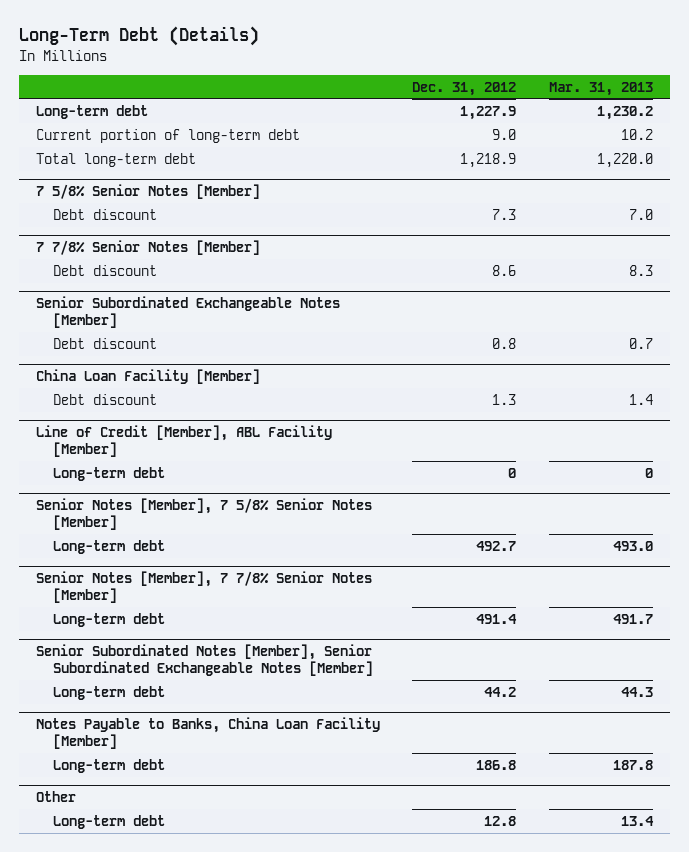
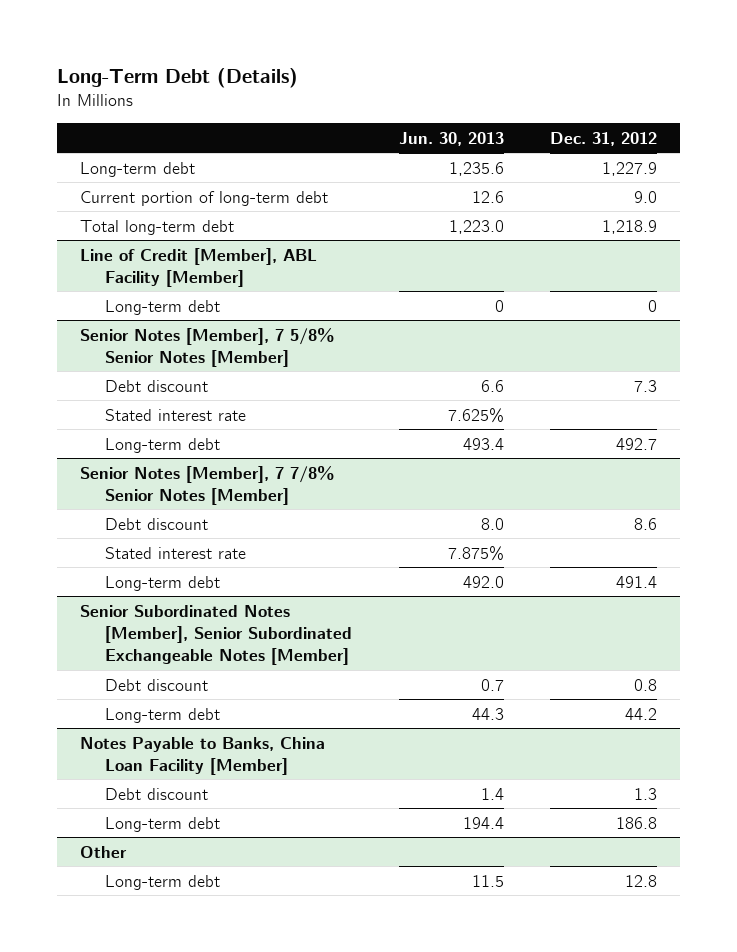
- | Dec. 31, 2012 | Mar. 31, 2013
+ | Jun. 30, 2013 | Dec. 31, 2012
- 7 5/8% Senior Notes [Member]
- Debt discount | 7.3 | 7.0
- 7 7/8% Senior Notes [Member]
- Debt discount | 8.6 | 8.3
- Senior Subordinated Exchangeable Notes [Member]
- Debt discount | 0.8 | 0.7
- China Loan Facility [Member]
- Debt discount | 1.3 | 1.4
@ Senior Notes [Member], 7 5/8% Senior Notes [Member]
+ Debt discount | 6.6 | 7.3
+ Stated interest rate | 7.625% |
@ Senior Notes [Member], 7 7/8% Senior Notes [Member]
+ Debt discount | 8.0 | 8.6
+ Stated interest rate | 7.875% |
@ Senior Subordinated Notes [Member], Senior Subordinated Exchangeable Notes [Member]
+ Debt discount | 0.7 | 0.8
@ Notes Payable to Banks, China Loan Facility [Member]
+ Debt discount | 1.4 | 1.3

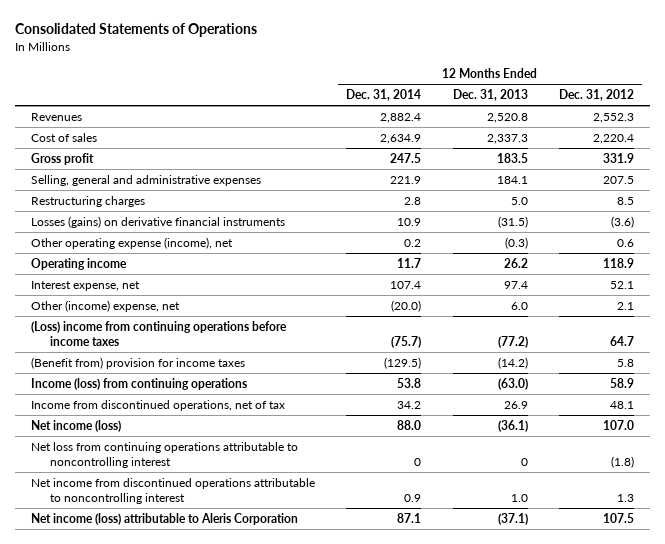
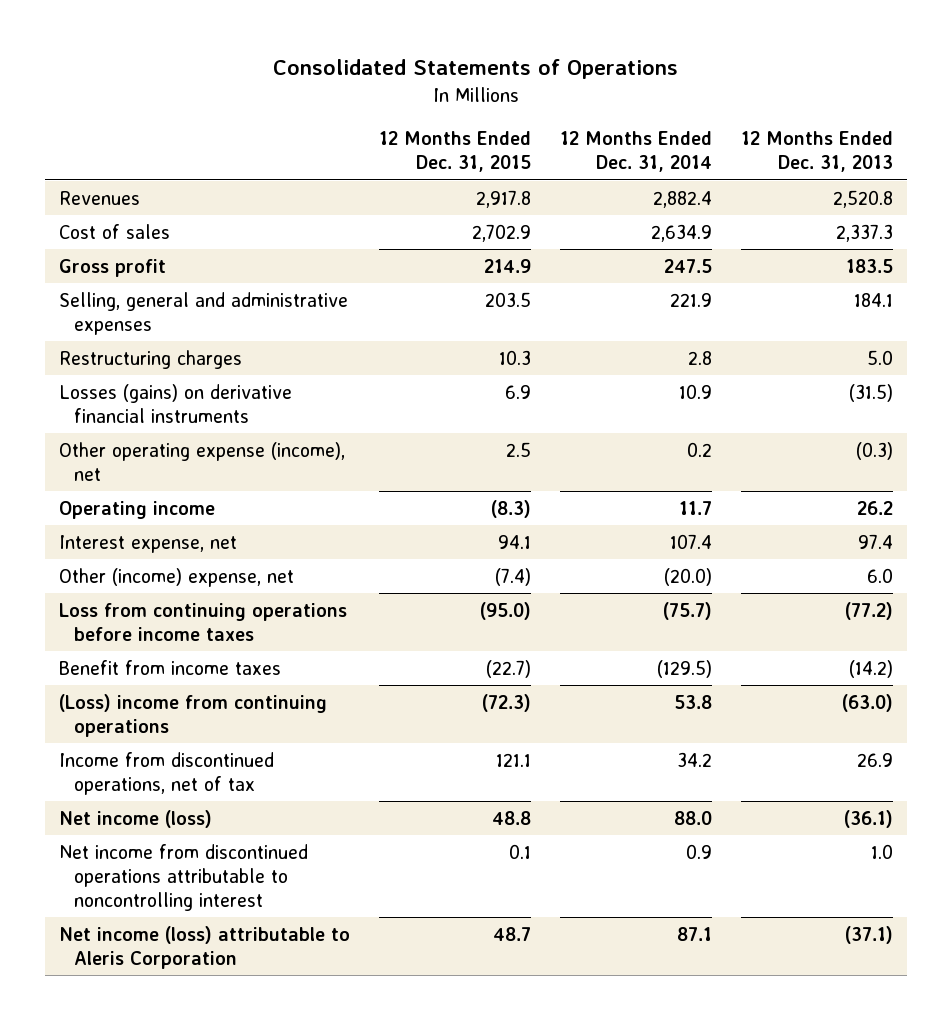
- | 12 Months Ended Dec. 31, 2014 | 12 Months Ended Dec. 31, 2013 | 12 Months Ended Dec. 31, 2012
+ | 12 Months Ended Dec. 31, 2015 | 12 Months Ended Dec. 31, 2014 | 12 Months Ended Dec. 31, 2013
- (Loss) income from continuing operations before income taxes | (75.7) | (77.2) | 64.7
- (Benefit from) provision for income taxes | (129.5) | (14.2) | 5.8
- Income (loss) from continuing operations | 53.8 | (63.0) | 58.9
+ Loss from continuing operations before income taxes | (95.0) | (75.7) | (77.2)
+ Benefit from income taxes | (22.7) | (129.5) | (14.2)
+ (Loss) income from continuing operations | (72.3) | 53.8 | (63.0)
- Net loss from continuing operations attributable to noncontrolling interest | 0 | 0 | (1.8)

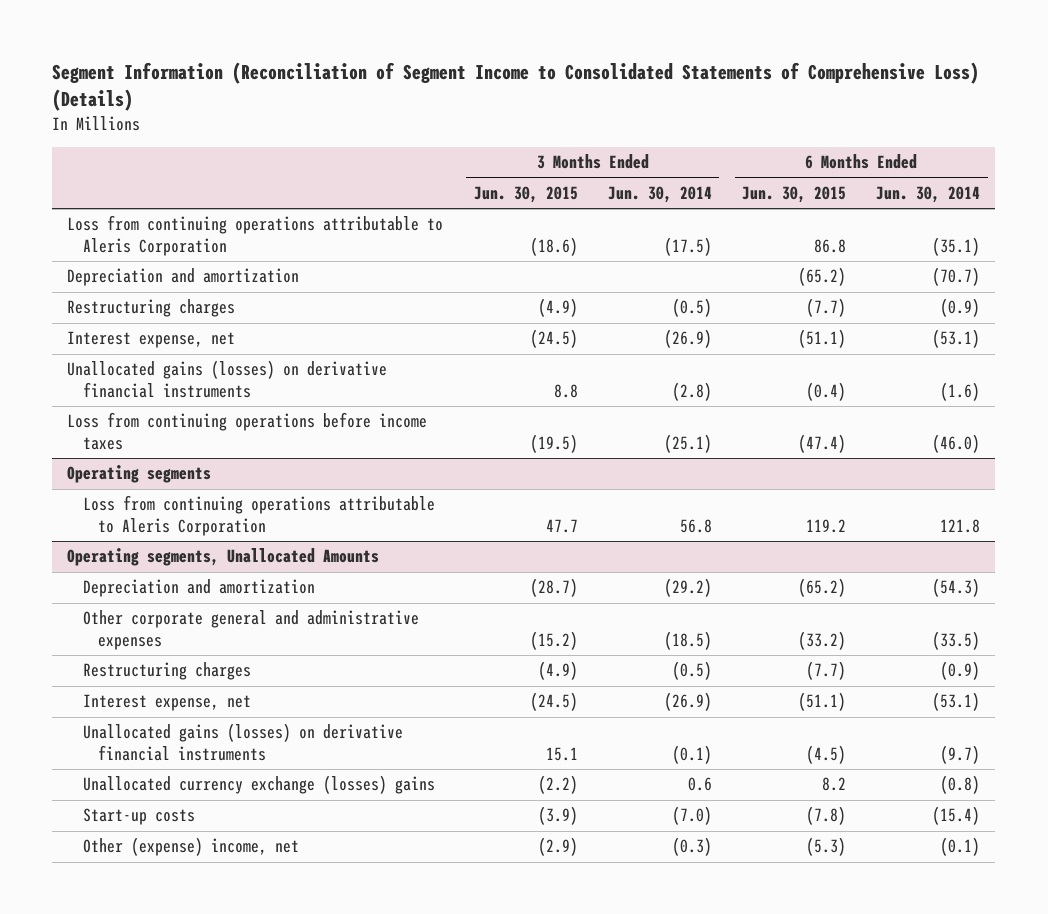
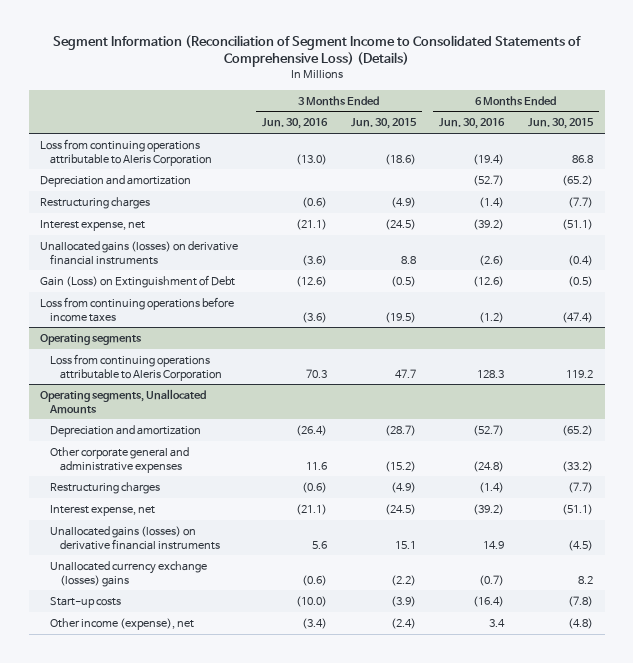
- | 3 Months Ended Jun. 30, 2015 | 3 Months Ended Jun. 30, 2014 | 6 Months Ended Jun. 30, 2015 | 6 Months Ended Jun. 30, 2014
+ | 3 Months Ended Jun. 30, 2016 | 3 Months Ended Jun. 30, 2015 | 6 Months Ended Jun. 30, 2016 | 6 Months Ended Jun. 30, 2015
+ Gain (Loss) on Extinguishment of Debt | (12.6) | (0.5) | (12.6) | (0.5)
@ Operating segments, Unallocated Amounts
- Other (expense) income, net | (2.9) | (0.3) | (5.3) | (0.1)
+ Other income (expense), net | (3.4) | (2.4) | 3.4 | (4.8)

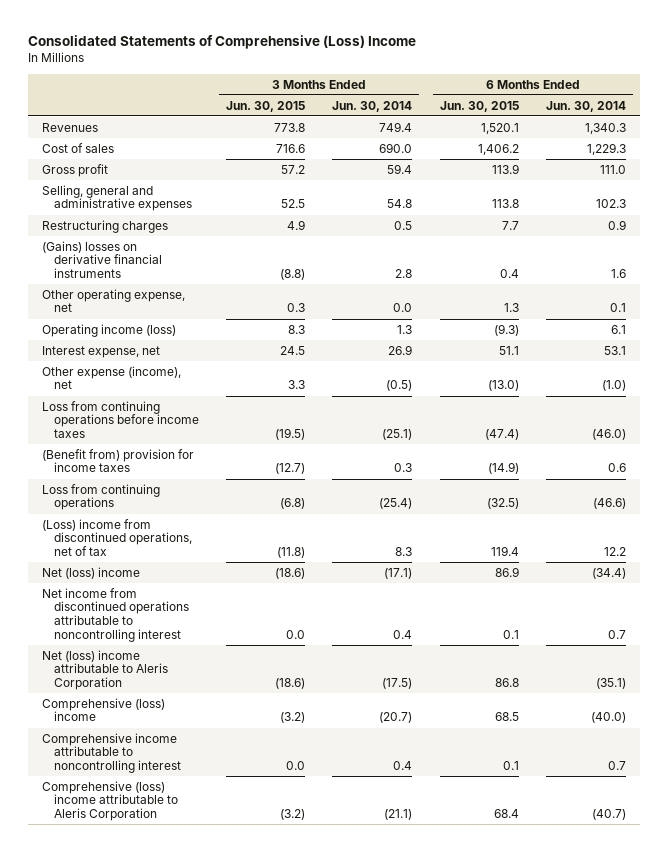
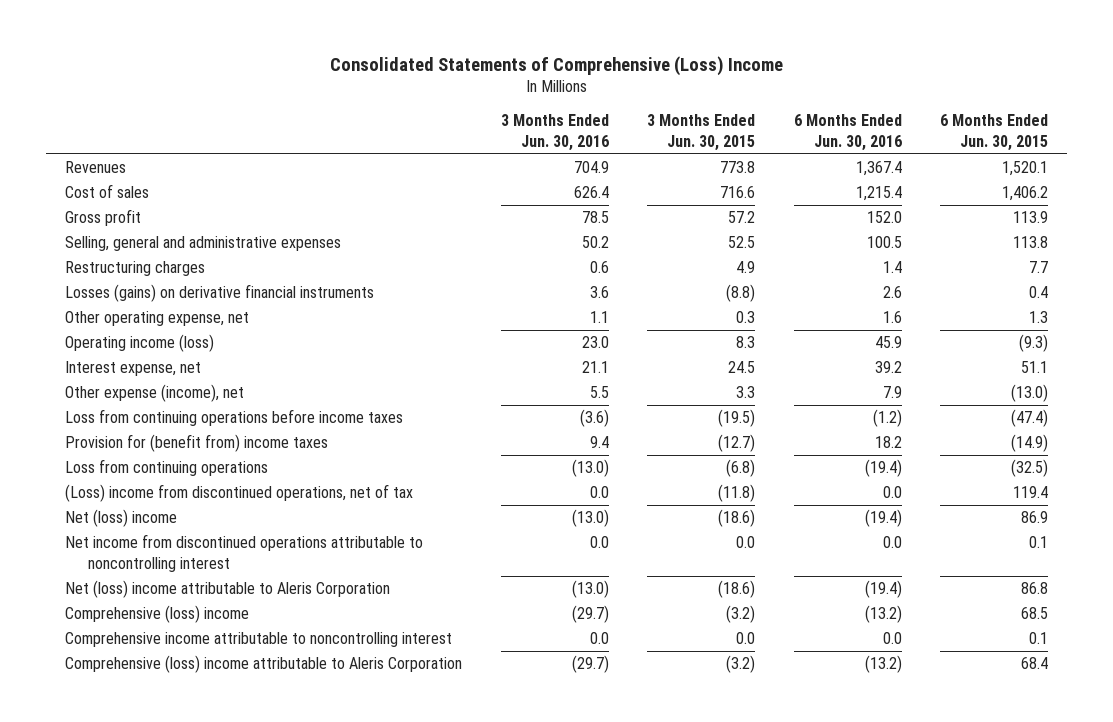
- | 3 Months Ended Jun. 30, 2015 | 3 Months Ended Jun. 30, 2014 | 6 Months Ended Jun. 30, 2015 | 6 Months Ended Jun. 30, 2014
+ | 3 Months Ended Jun. 30, 2016 | 3 Months Ended Jun. 30, 2015 | 6 Months Ended Jun. 30, 2016 | 6 Months Ended Jun. 30, 2015
- (Gains) losses on derivative financial instruments | (8.8) | 2.8 | 0.4 | 1.6
+ Losses (gains) on derivative financial instruments | 3.6 | (8.8) | 2.6 | 0.4
- (Benefit from) provision for income taxes | (12.7) | 0.3 | (14.9) | 0.6
+ Provision for (benefit from) income taxes | 9.4 | (12.7) | 18.2 | (14.9)

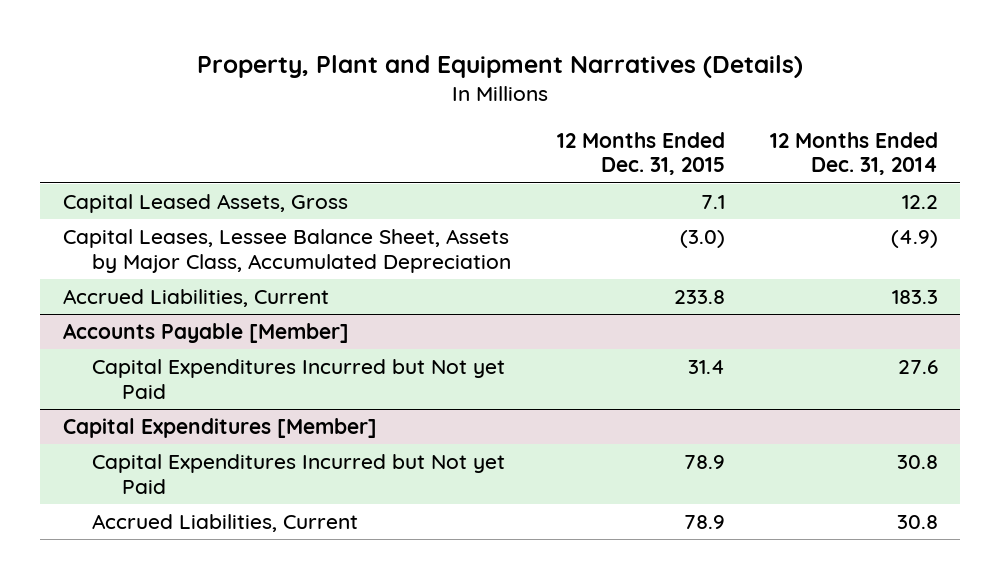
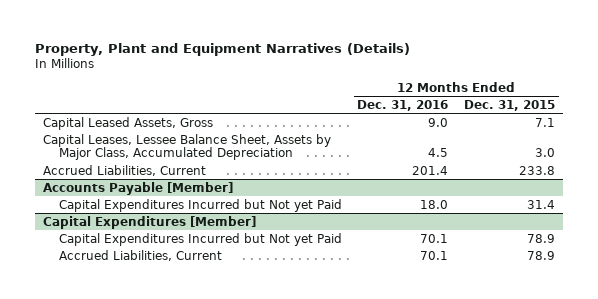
- | 12 Months Ended Dec. 31, 2015 | 12 Months Ended Dec. 31, 2014
+ | 12 Months Ended Dec. 31, 2016 | 12 Months Ended Dec. 31, 2015
- Capital Leases, Lessee Balance Sheet, Assets by Major Class, Accumulated Depreciation | (3.0) | (4.9)
+ Capital Leases, Lessee Balance Sheet, Assets by Major Class, Accumulated Depreciation | 4.5 | 3.0

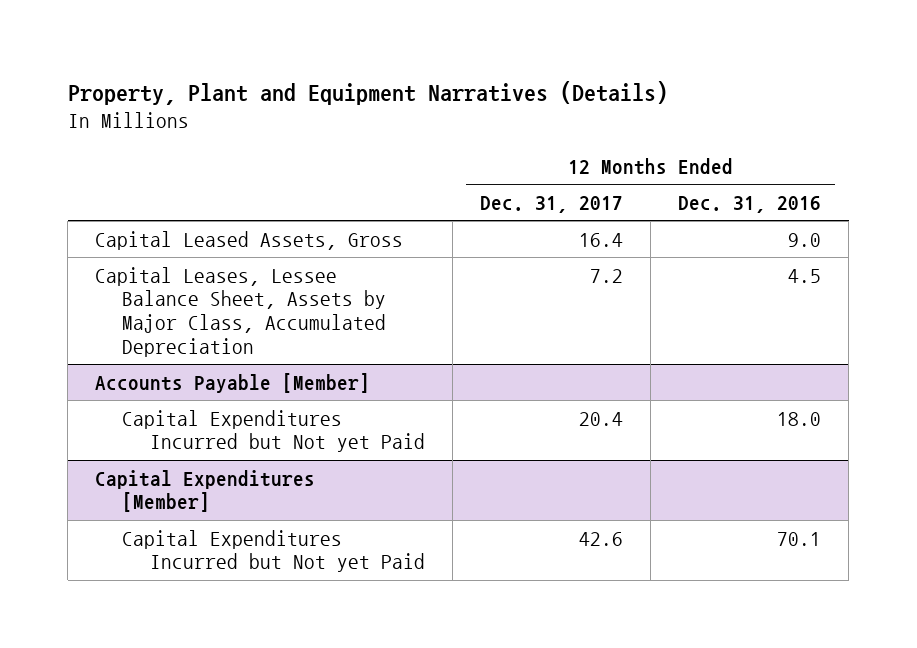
- | 12 Months Ended Dec. 31, 2016 | 12 Months Ended Dec. 31, 2015
+ | 12 Months Ended Dec. 31, 2017 | 12 Months Ended Dec. 31, 2016
- Accrued Liabilities, Current | 201.4 | 233.8
@ Capital Expenditures [Member]
- Accrued Liabilities, Current | 70.1 | 78.9

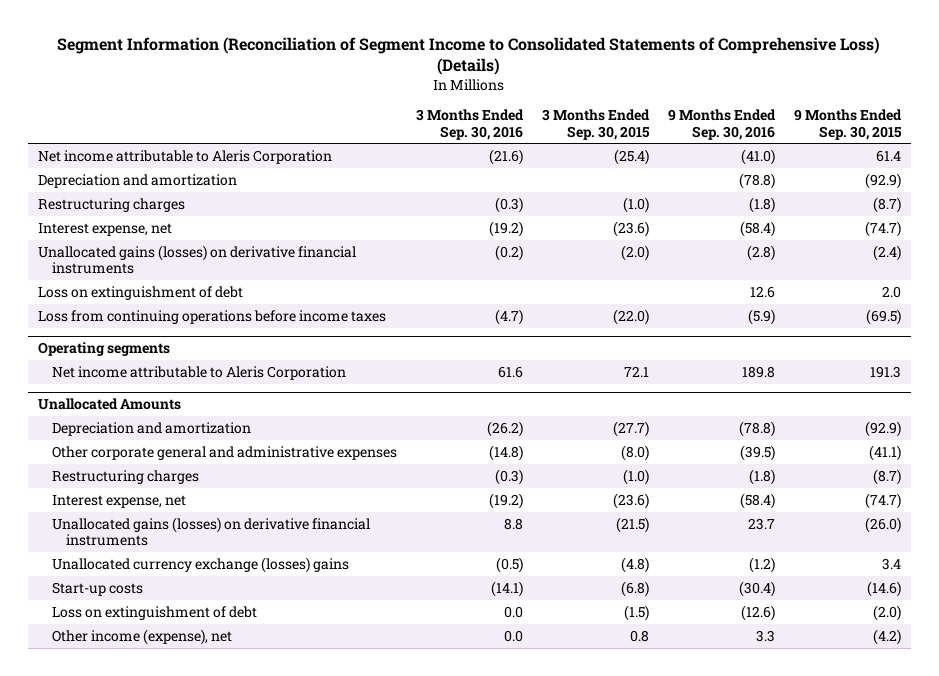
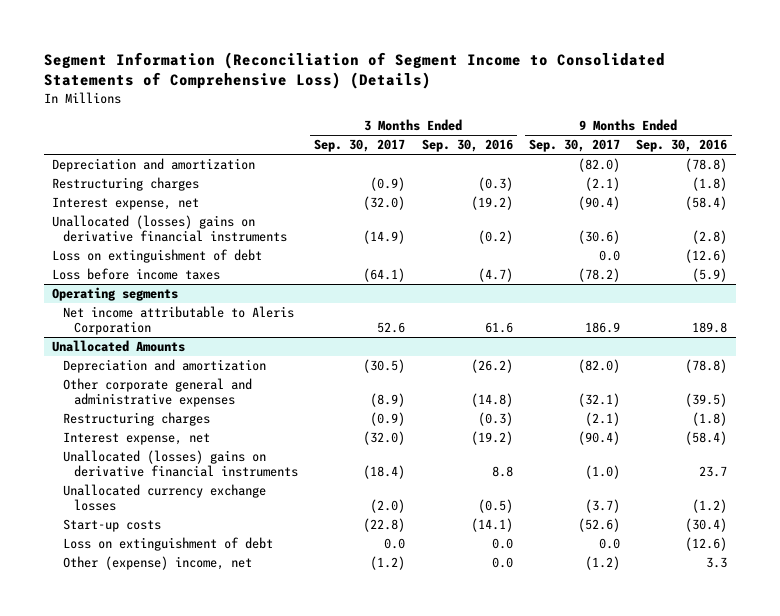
- | 3 Months Ended Sep. 30, 2016 | 3 Months Ended Sep. 30, 2015 | 9 Months Ended Sep. 30, 2016 | 9 Months Ended Sep. 30, 2015
+ | 3 Months Ended Sep. 30, 2017 | 3 Months Ended Sep. 30, 2016 | 9 Months Ended Sep. 30, 2017 | 9 Months Ended Sep. 30, 2016
- Net income attributable to Aleris Corporation | (21.6) | (25.4) | (41.0) | 61.4
- Unallocated gains (losses) on derivative financial instruments | (0.2) | (2.0) | (2.8) | (2.4)
- Loss on extinguishment of debt | | | 12.6 | 2.0
- Loss from continuing operations before income taxes | (4.7) | (22.0) | (5.9) | (69.5)
+ Unallocated (losses) gains on derivative financial instruments | (14.9) | (0.2) | (30.6) | (2.8)
+ Loss on extinguishment of debt | | | 0.0 | (12.6)
+ Loss before income taxes | (64.1) | (4.7) | (78.2) | (5.9)
@ Unallocated Amounts
- Unallocated gains (losses) on derivative financial instruments | 8.8 | (21.5) | 23.7 | (26.0)
- Unallocated currency exchange (losses) gains | (0.5) | (4.8) | (1.2) | 3.4
+ Unallocated (losses) gains on derivative financial instruments | (18.4) | 8.8 | (1.0) | 23.7
+ Unallocated currency exchange losses | (2.0) | (0.5) | (3.7) | (1.2)
- Other income (expense), net | 0.0 | 0.8 | 3.3 | (4.2)
+ Other (expense) income, net | (1.2) | 0.0 | (1.2) | 3.3

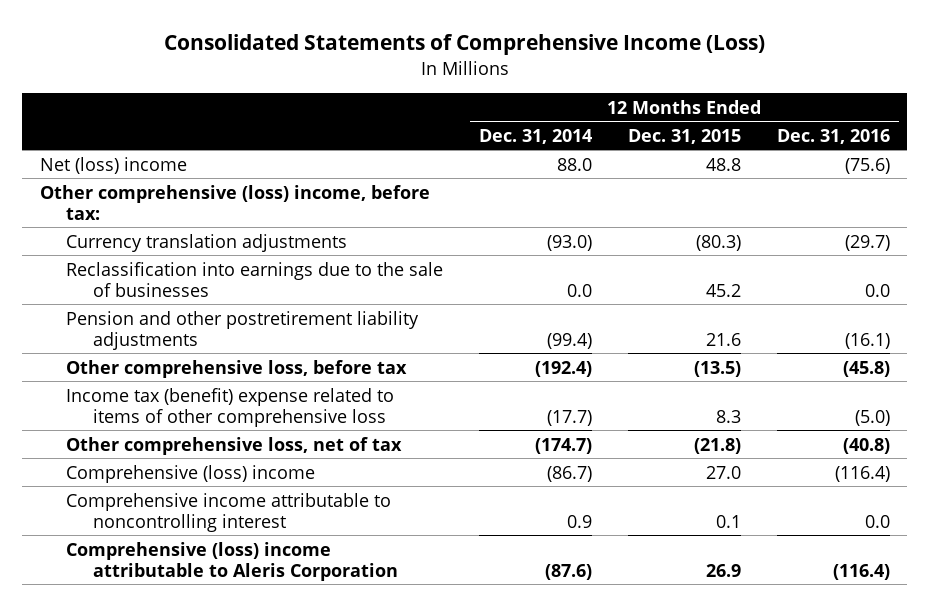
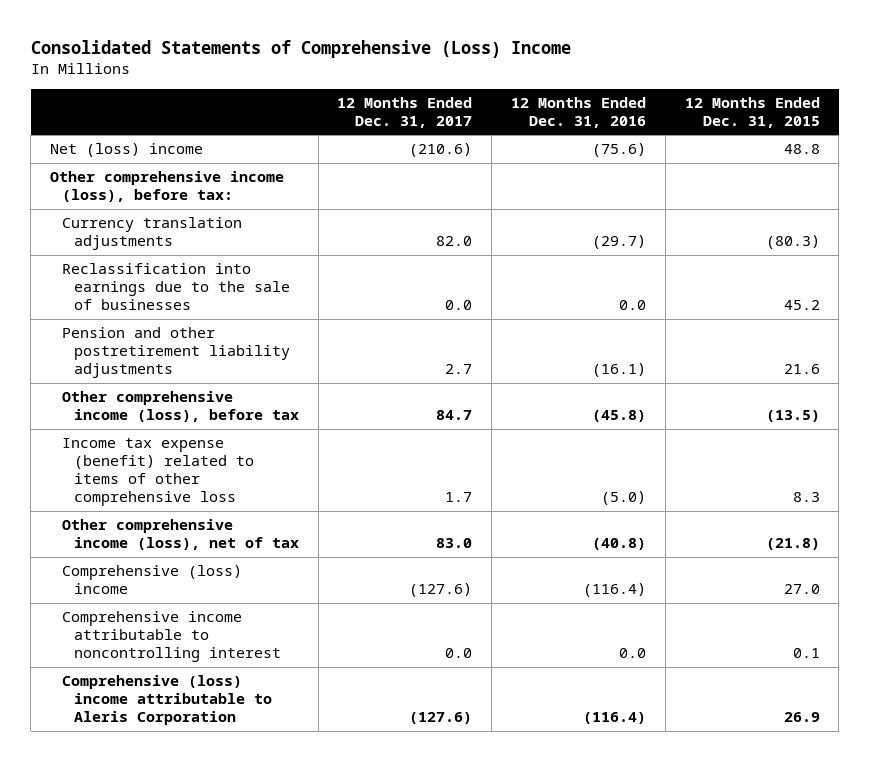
- Consolidated Statements of Comprehensive Income (Loss)
+ Consolidated Statements of Comprehensive (Loss) Income
- | 12 Months Ended Dec. 31, 2014 | 12 Months Ended Dec. 31, 2015 | 12 Months Ended Dec. 31, 2016
+ | 12 Months Ended Dec. 31, 2017 | 12 Months Ended Dec. 31, 2016 | 12 Months Ended Dec. 31, 2015
- Other comprehensive (loss) income, before tax:
+ Other comprehensive income (loss), before tax:
- Other comprehensive loss, before tax | (192.4) | (13.5) | (45.8)
- Income tax (benefit) expense related to items of other comprehensive loss | (17.7) | 8.3 | (5.0)
- Other comprehensive loss, net of tax | (174.7) | (21.8) | (40.8)
+ Other comprehensive income (loss), before tax | 84.7 | (45.8) | (13.5)
+ Income tax expense (benefit) related to items of other comprehensive loss | 1.7 | (5.0) | 8.3
+ Other comprehensive income (loss), net of tax | 83.0 | (40.8) | (21.8)

